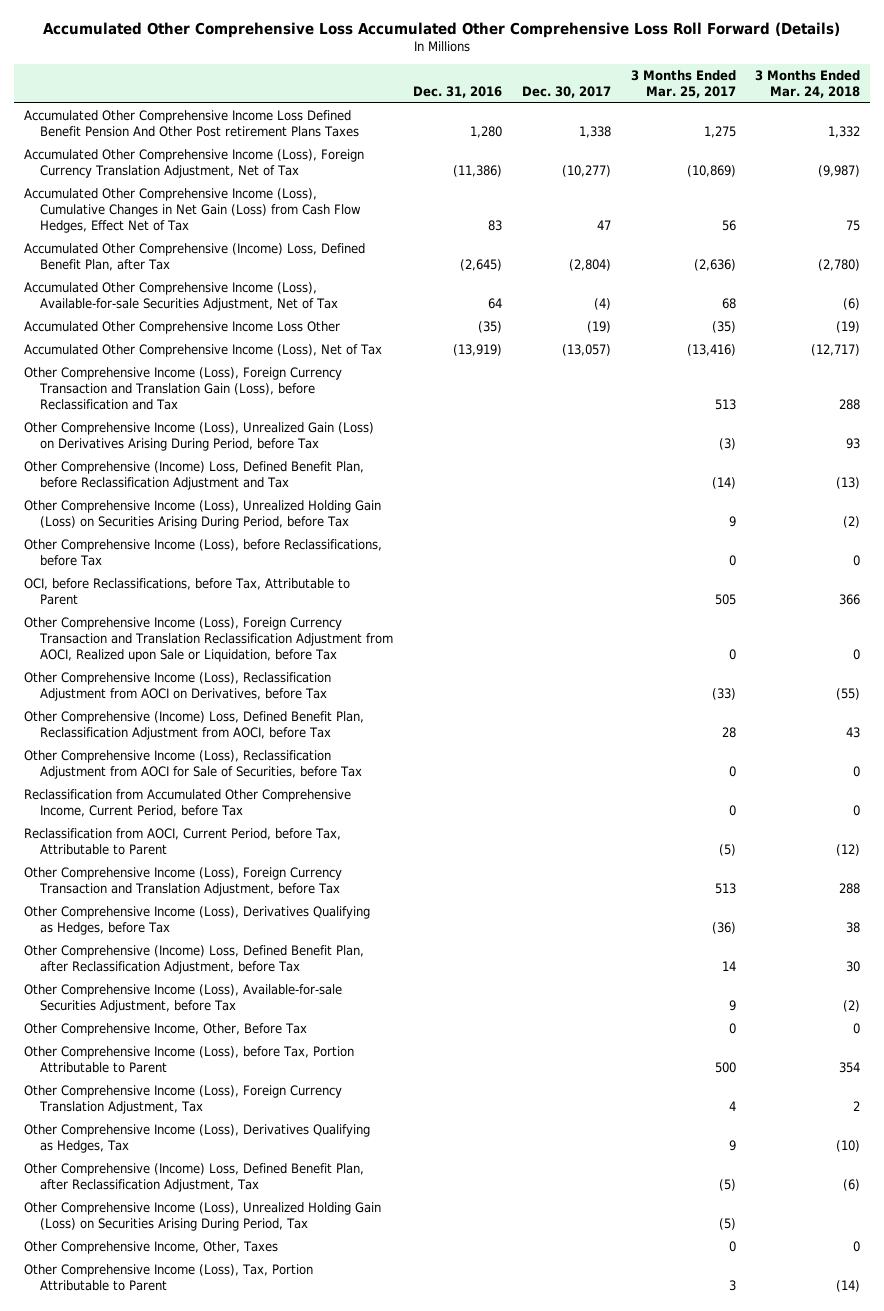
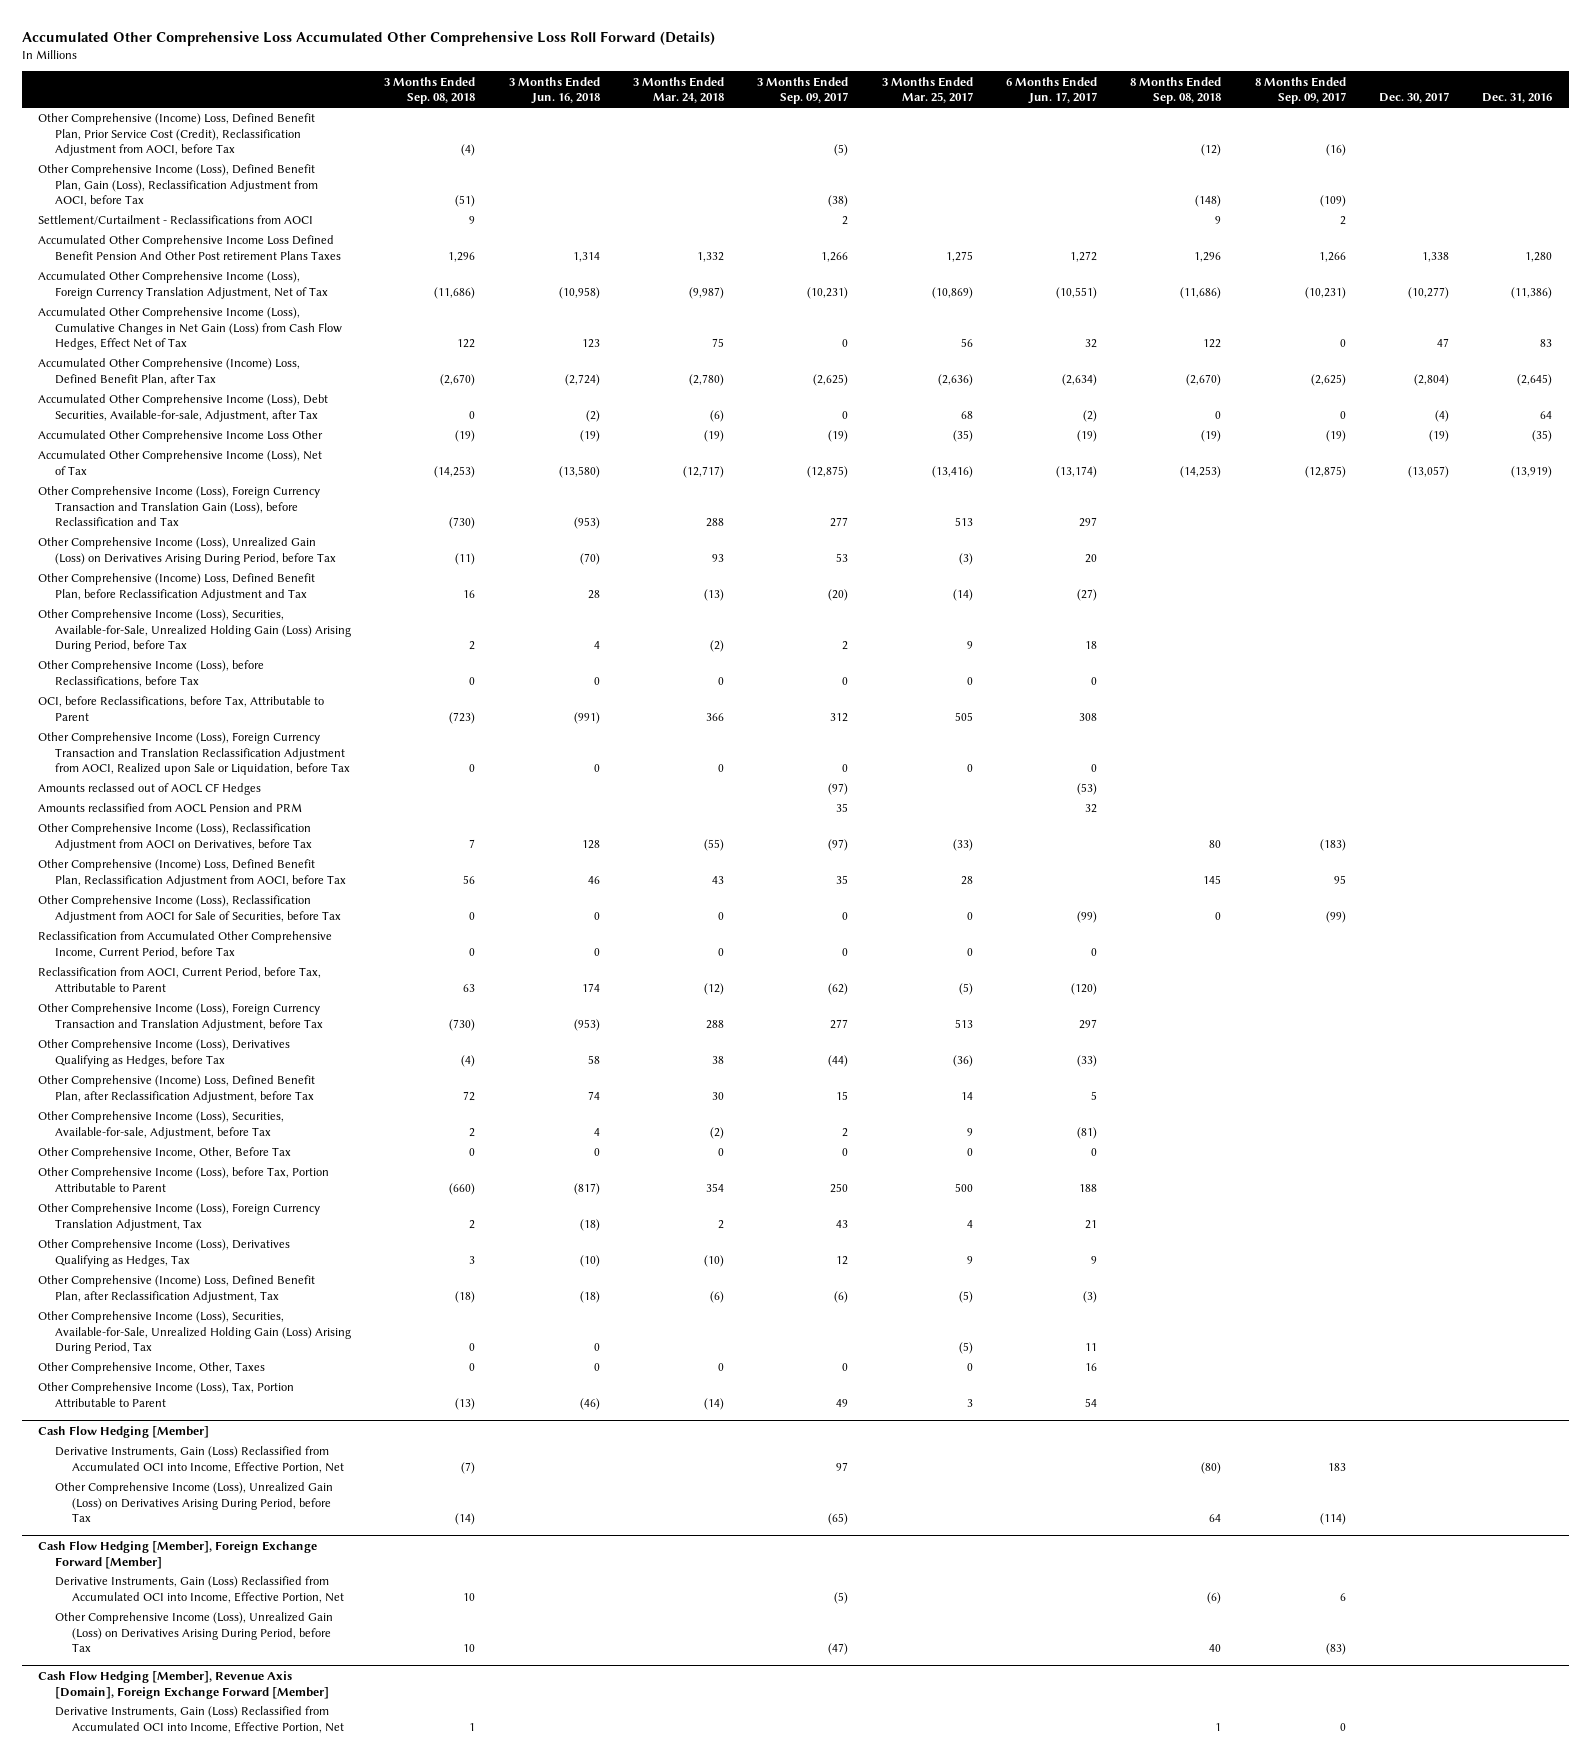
- | Dec. 31, 2016 | Dec. 30, 2017 | 3 Months Ended Mar. 25, 2017 | 3 Months Ended Mar. 24, 2018
+ | 3 Months Ended Sep. 08, 2018 | 3 Months Ended Jun. 16, 2018 | 3 Months Ended Mar. 24, 2018 | 3 Months Ended Sep. 09, 2017 | 3 Months Ended Mar. 25, 2017 | 6 Months Ended Jun. 17, 2017 | 8 Months Ended Sep. 08, 2018 | 8 Months Ended Sep. 09, 2017 | Dec. 30, 2017 | Dec. 31, 2016
+ Other Comprehensive (Income) Loss, Defined Benefit Plan, Prior Service Cost (Credit), Reclassification Adjustment from AOCI, before Tax | (4) | | | (5) | | | (12) | (16) | |
+ Other Comprehensive Income (Loss), Defined Benefit Plan, Gain (Loss), Reclassification Adjustment from AOCI, before Tax | (51) | | | (38) | | | (148) | (109) | |
+ Settlement/Curtailment - Reclassifications from AOCI | 9 | | | 2 | | | 9 | 2 | |
- Accumulated Other Comprehensive Income (Loss), Available-for-sale Securities Adjustment, Net of Tax | 64 | (4) | 68 | (6)
+ Accumulated Other Comprehensive Income (Loss), Debt Securities, Available-for-sale, Adjustment, after Tax | 0 | (2) | (6) | 0 | 68 | (2) | 0 | 0 | (4) | 64
- Other Comprehensive Income (Loss), Unrealized Holding Gain (Loss) on Securities Arising During Period, before Tax | | | 9 | (2)
+ Other Comprehensive Income (Loss), Securities, Available-for-Sale, Unrealized Holding Gain (Loss) Arising During Period, before Tax | 2 | 4 | (2) | 2 | 9 | 18 | | | |
+ Amounts reclassed out of AOCL CF Hedges | | | | (97) | | (53) | | | |
+ Amounts reclassified from AOCL Pension and PRM | | | | 35 | | 32 | | | |
- Other Comprehensive Income (Loss), Available-for-sale Securities Adjustment, before Tax | | | 9 | (2)
+ Other Comprehensive Income (Loss), Securities, Available-for-sale, Adjustment, before Tax | 2 | 4 | (2) | 2 | 9 | (81) | | | |
- Other Comprehensive Income (Loss), Unrealized Holding Gain (Loss) on Securities Arising During Period, Tax | | | (5) |
+ Other Comprehensive Income (Loss), Securities, Available-for-Sale, Unrealized Holding Gain (Loss) Arising During Period, Tax | 0 | 0 | | | (5) | 11 | | | |
+ Cash Flow Hedging [Member]
+ Derivative Instruments, Gain (Loss) Reclassified from Accumulated OCI into Income, Effective Portion, Net | (7) | | | 97 | | | (80) | 183 | |
+ Other Comprehensive Income (Loss), Unrealized Gain (Loss) on Derivatives Arising During Period, before Tax | (14) | | | (65) | | | 64 | (114) | |
+ Cash Flow Hedging [Member], Foreign Exchange Forward [Member]
+ Derivative Instruments, Gain (Loss) Reclassified from Accumulated OCI into Income, Effective Portion, Net | 10 | | | (5) | | | (6) | 6 | |
+ Other Comprehensive Income (Loss), Unrealized Gain (Loss) on Derivatives Arising During Period, before Tax | 10 | | | (47) | | | 40 | (83) | |
+ Cash Flow Hedging [Member], Revenue Axis [Domain], Foreign Exchange Forward [Member]
+ Derivative Instruments, Gain (Loss) Reclassified from Accumulated OCI into Income, Effective Portion, Net | 1 | | | | | | 1 | 0 | |

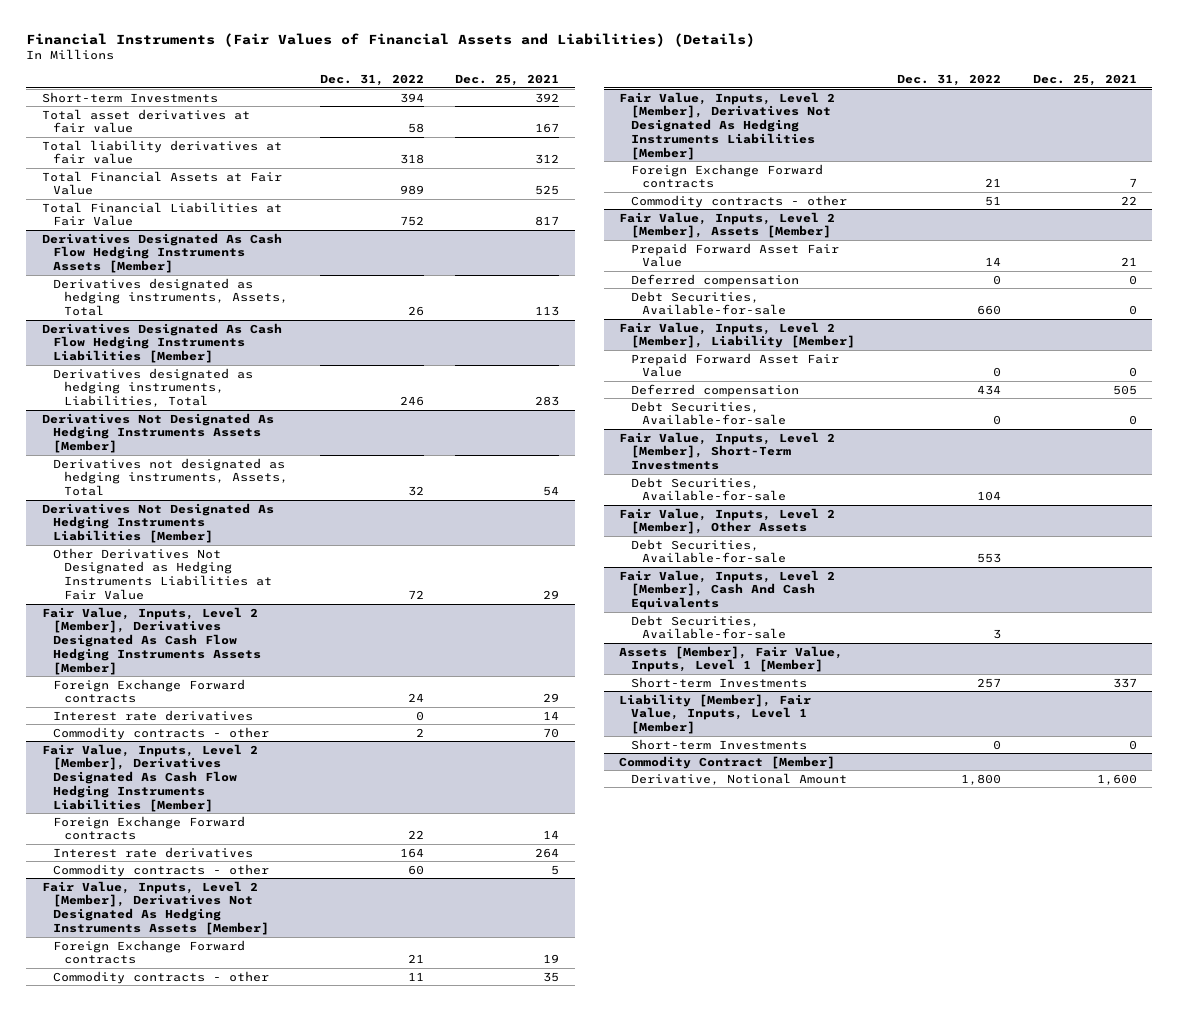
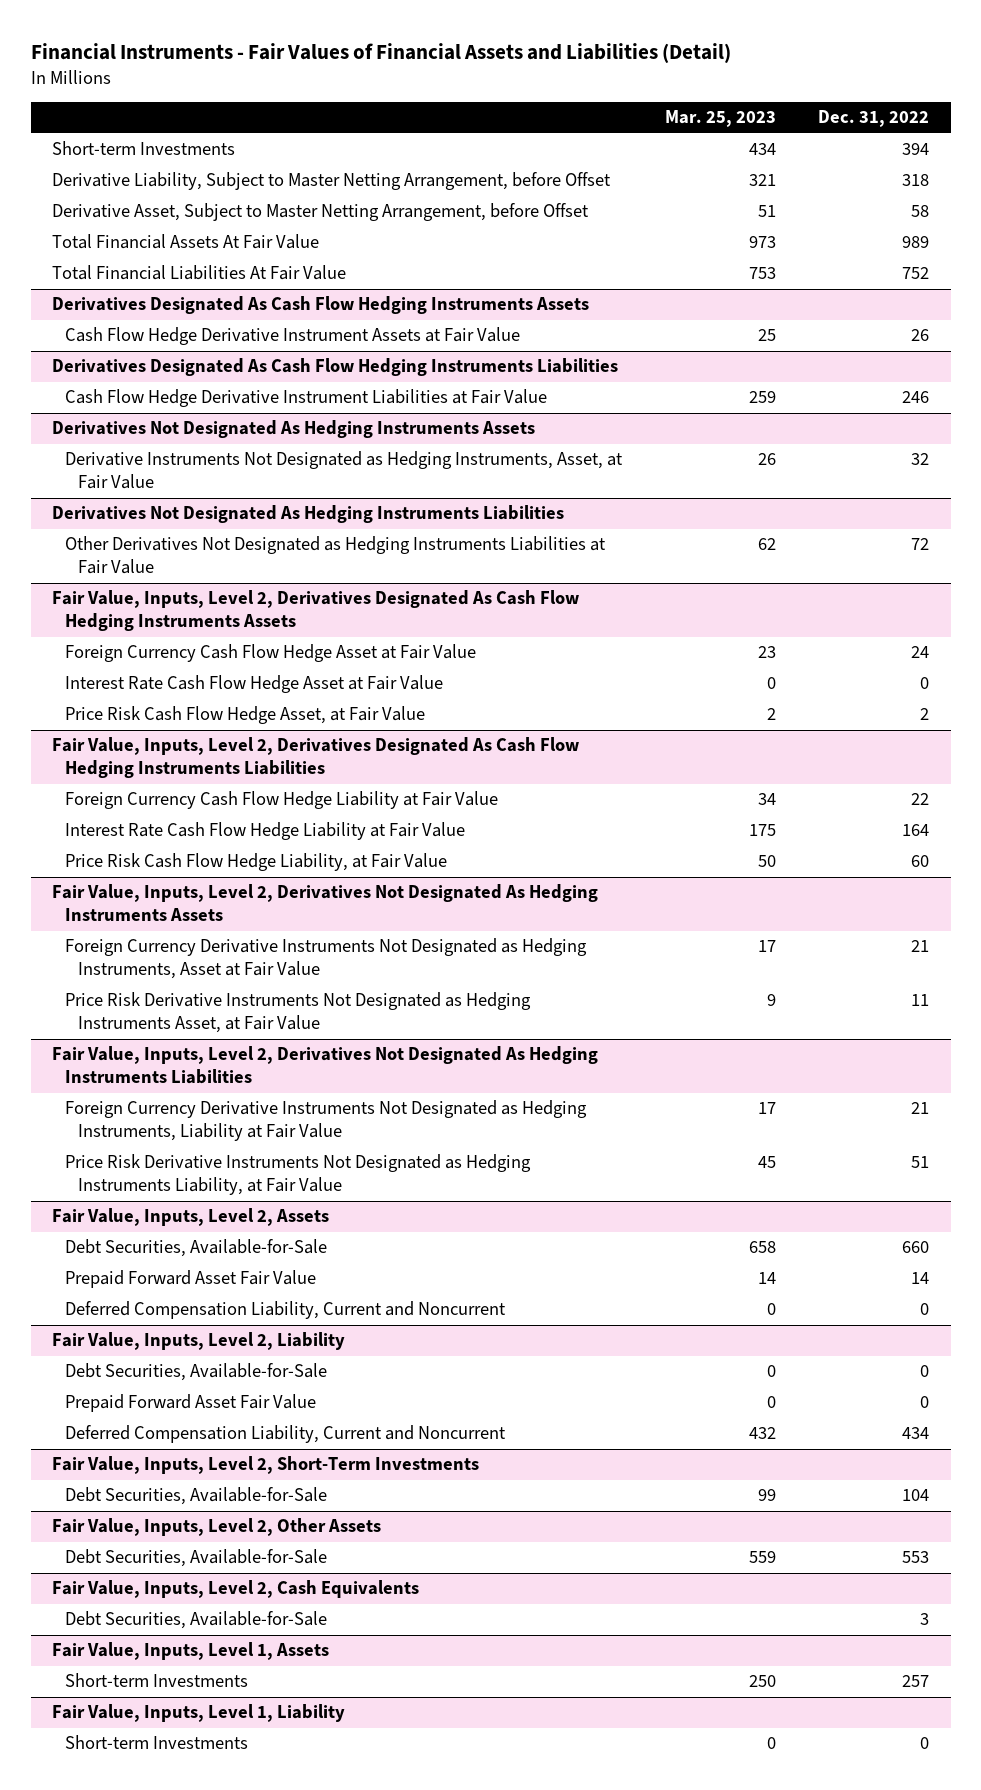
- Financial Instruments (Fair Values of Financial Assets and Liabilities) (Details)
+ Financial Instruments - Fair Values of Financial Assets and Liabilities (Detail)
- | Dec. 31, 2022 | Dec. 25, 2021
+ | Mar. 25, 2023 | Dec. 31, 2022
- Total asset derivatives at fair value | 58 | 167
- Total liability derivatives at fair value | 318 | 312
- Total Financial Assets at Fair Value | 989 | 525
- Total Financial Liabilities at Fair Value | 752 | 817
- Derivatives Designated As Cash Flow Hedging Instruments Assets [Member]
- Derivatives designated as hedging instruments, Assets, Total | 26 | 113
- Derivatives Designated As Cash Flow Hedging Instruments Liabilities [Member]
- Derivatives designated as hedging instruments, Liabilities, Total | 246 | 283
- Derivatives Not Designated As Hedging Instruments Assets [Member]
- Derivatives not designated as hedging instruments, Assets, Total | 32 | 54
- Derivatives Not Designated As Hedging Instruments Liabilities [Member]
+ Derivative Liability, Subject to Master Netting Arrangement, before Offset | 321 | 318
+ Derivative Asset, Subject to Master Netting Arrangement, before Offset | 51 | 58
+ Total Financial Assets At Fair Value | 973 | 989
+ Total Financial Liabilities At Fair Value | 753 | 752
+ Derivatives Designated As Cash Flow Hedging Instruments Assets
+ Cash Flow Hedge Derivative Instrument Assets at Fair Value | 25 | 26
+ Derivatives Designated As Cash Flow Hedging Instruments Liabilities
+ Cash Flow Hedge Derivative Instrument Liabilities at Fair Value | 259 | 246
+ Derivatives Not Designated As Hedging Instruments Assets
+ Derivative Instruments Not Designated as Hedging Instruments, Asset, at Fair Value | 26 | 32
+ Derivatives Not Designated As Hedging Instruments Liabilities
- Fair Value, Inputs, Level 2 [Member], Derivatives Designated As Cash Flow Hedging Instruments Assets [Member]
- Foreign Exchange Forward contracts | 24 | 29
- Interest rate derivatives | 0 | 14
- Commodity contracts - other | 2 | 70
- Fair Value, Inputs, Level 2 [Member], Derivatives Designated As Cash Flow Hedging Instruments Liabilities [Member]
- Foreign Exchange Forward contracts | 22 | 14
- Interest rate derivatives | 164 | 264
- Commodity contracts - other | 60 | 5
- Fair Value, Inputs, Level 2 [Member], Derivatives Not Designated As Hedging Instruments Assets [Member]
- Foreign Exchange Forward contracts | 21 | 19
- Commodity contracts - other | 11 | 35
- Fair Value, Inputs, Level 2 [Member], Derivatives Not Designated As Hedging Instruments Liabilities [Member]
- Foreign Exchange Forward contracts | 21 | 7
- Commodity contracts - other | 51 | 22
- Fair Value, Inputs, Level 2 [Member], Assets [Member]
+ Fair Value, Inputs, Level 2, Derivatives Designated As Cash Flow Hedging Instruments Assets
+ Foreign Currency Cash Flow Hedge Asset at Fair Value | 23 | 24
+ Interest Rate Cash Flow Hedge Asset at Fair Value | 0 | 0
+ Price Risk Cash Flow Hedge Asset, at Fair Value | 2 | 2
+ Fair Value, Inputs, Level 2, Derivatives Designated As Cash Flow Hedging Instruments Liabilities
+ Foreign Currency Cash Flow Hedge Liability at Fair Value | 34 | 22
+ Interest Rate Cash Flow Hedge Liability at Fair Value | 175 | 164
+ Price Risk Cash Flow Hedge Liability, at Fair Value | 50 | 60
+ Fair Value, Inputs, Level 2, Derivatives Not Designated As Hedging Instruments Assets
+ Foreign Currency Derivative Instruments Not Designated as Hedging Instruments, Asset at Fair Value | 17 | 21
+ Price Risk Derivative Instruments Not Designated as Hedging Instruments Asset, at Fair Value | 9 | 11
+ Fair Value, Inputs, Level 2, Derivatives Not Designated As Hedging Instruments Liabilities
+ Foreign Currency Derivative Instruments Not Designated as Hedging Instruments, Liability at Fair Value | 17 | 21
+ Price Risk Derivative Instruments Not Designated as Hedging Instruments Liability, at Fair Value | 45 | 51
+ Fair Value, Inputs, Level 2, Assets
+ Debt Securities, Available-for-Sale | 658 | 660
- Deferred compensation | 0 | 0
- Debt Securities, Available-for-sale | 660 | 0
- Fair Value, Inputs, Level 2 [Member], Liability [Member]
+ Deferred Compensation Liability, Current and Noncurrent | 0 | 0
+ Fair Value, Inputs, Level 2, Liability
+ Debt Securities, Available-for-Sale | 0 | 0
- Deferred compensation | 434 | 505
- Debt Securities, Available-for-sale | 0 | 0
- Fair Value, Inputs, Level 2 [Member], Short-Term Investments
- Debt Securities, Available-for-sale | 104 |
- Fair Value, Inputs, Level 2 [Member], Other Assets
- Debt Securities, Available-for-sale | 553 |
- Fair Value, Inputs, Level 2 [Member], Cash And Cash Equivalents
- Debt Securities, Available-for-sale | 3 |
- Assets [Member], Fair Value, Inputs, Level 1 [Member]
+ Deferred Compensation Liability, Current and Noncurrent | 432 | 434
+ Fair Value, Inputs, Level 2, Short-Term Investments
+ Debt Securities, Available-for-Sale | 99 | 104
+ Fair Value, Inputs, Level 2, Other Assets
+ Debt Securities, Available-for-Sale | 559 | 553
+ Fair Value, Inputs, Level 2, Cash Equivalents
+ Debt Securities, Available-for-Sale | | 3
+ Fair Value, Inputs, Level 1, Assets
- Liability [Member], Fair Value, Inputs, Level 1 [Member]
+ Fair Value, Inputs, Level 1, Liability
- Commodity Contract [Member]
- Derivative, Notional Amount | 1,800 | 1,600

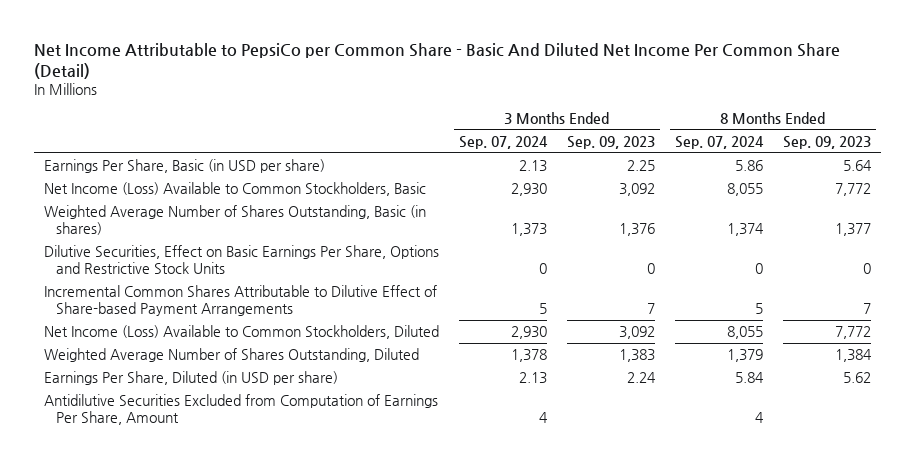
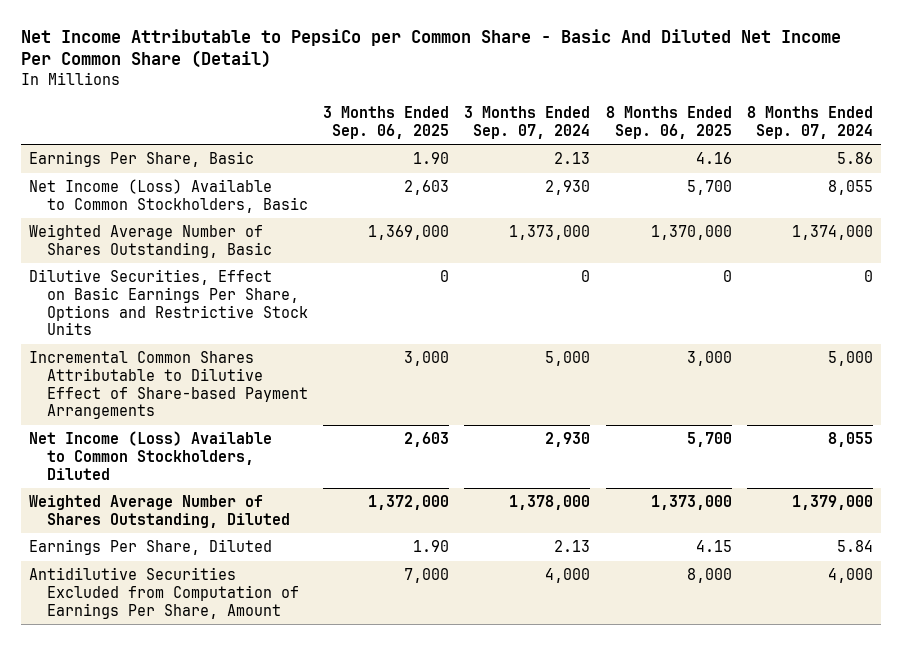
- | 3 Months Ended Sep. 07, 2024 | 3 Months Ended Sep. 09, 2023 | 8 Months Ended Sep. 07, 2024 | 8 Months Ended Sep. 09, 2023
+ | 3 Months Ended Sep. 06, 2025 | 3 Months Ended Sep. 07, 2024 | 8 Months Ended Sep. 06, 2025 | 8 Months Ended Sep. 07, 2024
- Earnings Per Share, Basic (in USD per share) | 2.13 | 2.25 | 5.86 | 5.64
+ Earnings Per Share, Basic | 1.90 | 2.13 | 4.16 | 5.86
- Weighted Average Number of Shares Outstanding, Basic (in shares) | 1,373 | 1,376 | 1,374 | 1,377
+ Weighted Average Number of Shares Outstanding, Basic | 1,369,000 | 1,373,000 | 1,370,000 | 1,374,000
- Incremental Common Shares Attributable to Dilutive Effect of Share-based Payment Arrangements | 5 | 7 | 5 | 7
+ Incremental Common Shares Attributable to Dilutive Effect of Share-based Payment Arrangements | 3,000 | 5,000 | 3,000 | 5,000
- Weighted Average Number of Shares Outstanding, Diluted | 1,378 | 1,383 | 1,379 | 1,384
- Earnings Per Share, Diluted (in USD per share) | 2.13 | 2.24 | 5.84 | 5.62
- Antidilutive Securities Excluded from Computation of Earnings Per Share, Amount | 4 | | 4 |
+ Weighted Average Number of Shares Outstanding, Diluted | 1,372,000 | 1,378,000 | 1,373,000 | 1,379,000
+ Earnings Per Share, Diluted | 1.90 | 2.13 | 4.15 | 5.84
+ Antidilutive Securities Excluded from Computation of Earnings Per Share, Amount | 7,000 | 4,000 | 8,000 | 4,000

